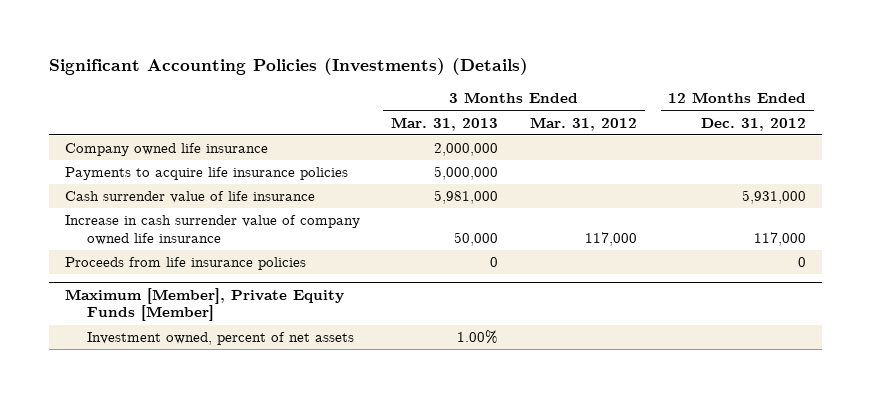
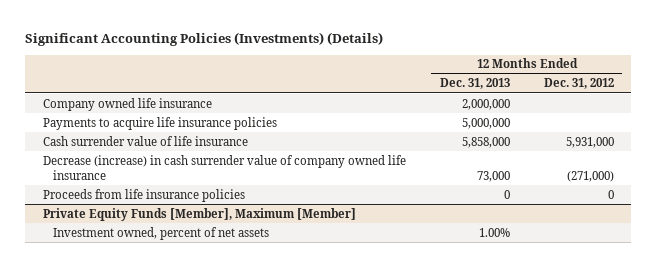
- | 3 Months Ended Mar. 31, 2013 | 3 Months Ended Mar. 31, 2012 | 12 Months Ended Dec. 31, 2012
+ | 12 Months Ended Dec. 31, 2013 | 12 Months Ended Dec. 31, 2012
- Increase in cash surrender value of company owned life insurance | 50,000 | 117,000 | 117,000
+ Decrease (increase) in cash surrender value of company owned life insurance | 73,000 | (271,000)
- Maximum [Member], Private Equity Funds [Member]
+ Private Equity Funds [Member], Maximum [Member]

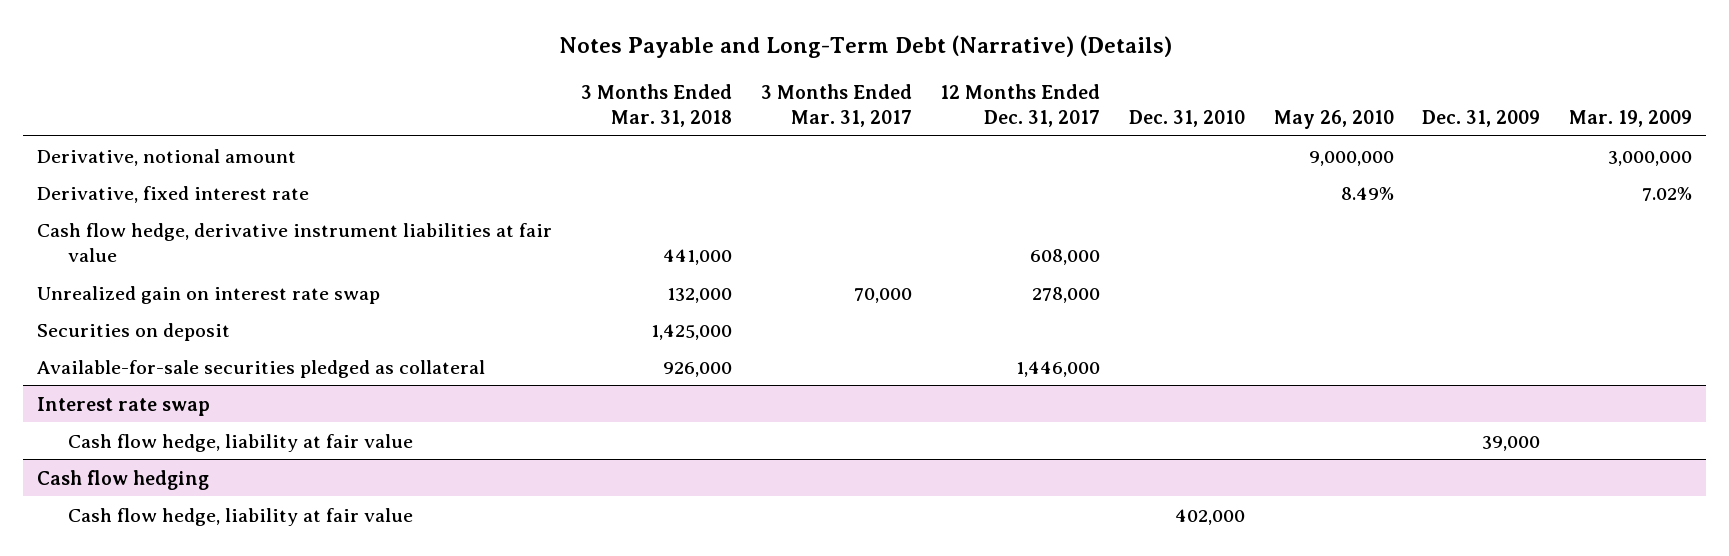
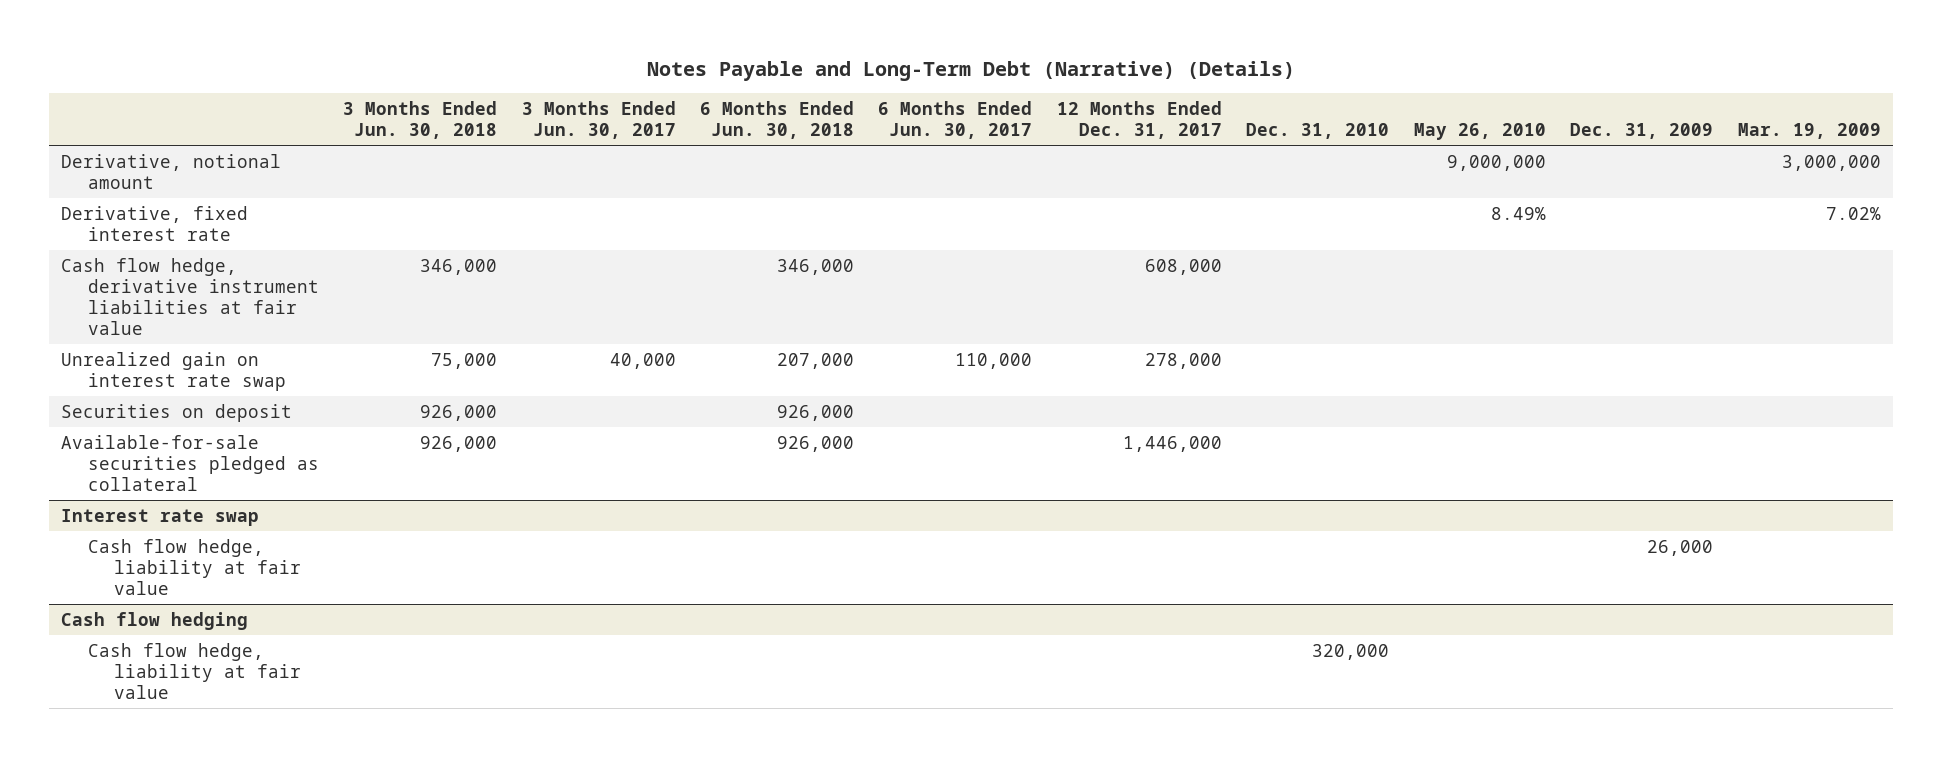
- | 3 Months Ended Mar. 31, 2018 | 3 Months Ended Mar. 31, 2017 | 12 Months Ended Dec. 31, 2017 | Dec. 31, 2010 | May 26, 2010 | Dec. 31, 2009 | Mar. 19, 2009
+ | 3 Months Ended Jun. 30, 2018 | 3 Months Ended Jun. 30, 2017 | 6 Months Ended Jun. 30, 2018 | 6 Months Ended Jun. 30, 2017 | 12 Months Ended Dec. 31, 2017 | Dec. 31, 2010 | May 26, 2010 | Dec. 31, 2009 | Mar. 19, 2009
@ Interest rate swap
- Cash flow hedge, liability at fair value | | | | | | 39,000 |
+ Cash flow hedge, liability at fair value | | | | | | | | 26,000 |
@ Cash flow hedging
- Cash flow hedge, liability at fair value | | | | 402,000 | | |
+ Cash flow hedge, liability at fair value | | | | | | 320,000 | | |

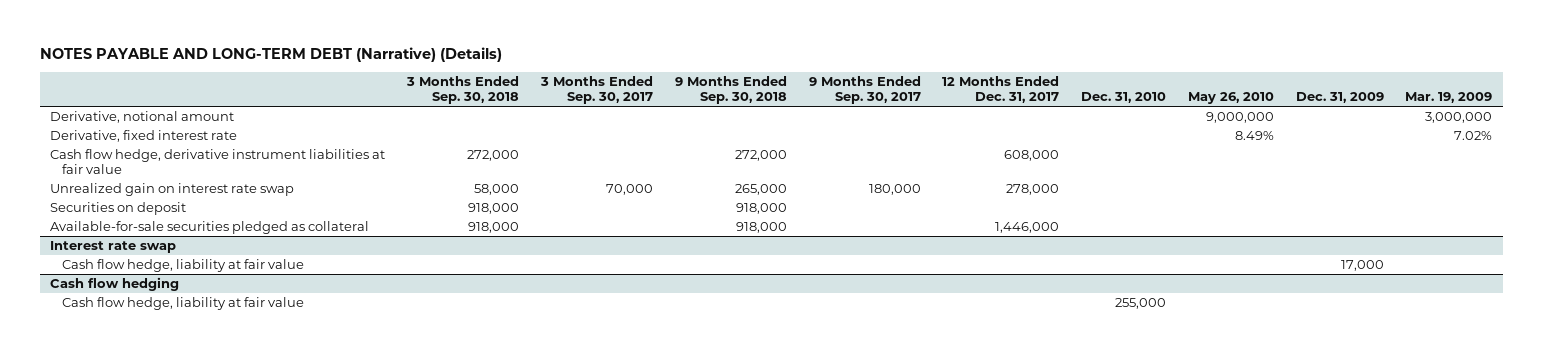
- Notes Payable and Long-Term Debt (Narrative) (Details)
+ NOTES PAYABLE AND LONG-TERM DEBT (Narrative) (Details)
- | 3 Months Ended Jun. 30, 2018 | 3 Months Ended Jun. 30, 2017 | 6 Months Ended Jun. 30, 2018 | 6 Months Ended Jun. 30, 2017 | 12 Months Ended Dec. 31, 2017 | Dec. 31, 2010 | May 26, 2010 | Dec. 31, 2009 | Mar. 19, 2009
+ | 3 Months Ended Sep. 30, 2018 | 3 Months Ended Sep. 30, 2017 | 9 Months Ended Sep. 30, 2018 | 9 Months Ended Sep. 30, 2017 | 12 Months Ended Dec. 31, 2017 | Dec. 31, 2010 | May 26, 2010 | Dec. 31, 2009 | Mar. 19, 2009
@ Interest rate swap
- Cash flow hedge, liability at fair value | | | | | | | | 26,000 |
+ Cash flow hedge, liability at fair value | | | | | | | | 17,000 |
@ Cash flow hedging
- Cash flow hedge, liability at fair value | | | | | | 320,000 | | |
+ Cash flow hedge, liability at fair value | | | | | | 255,000 | | |

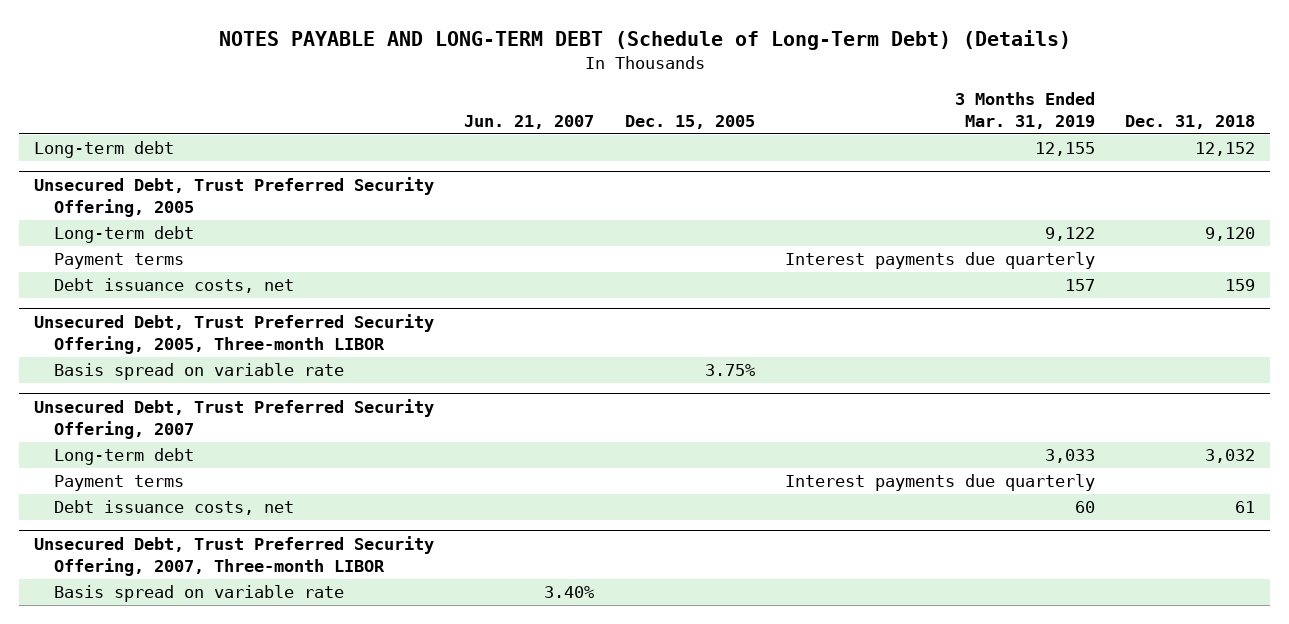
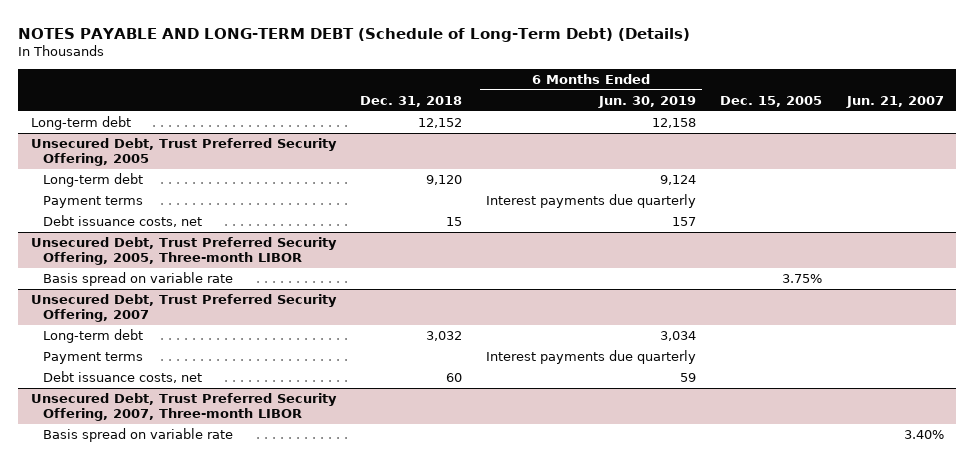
- | Jun. 21, 2007 | Dec. 15, 2005 | 3 Months Ended Mar. 31, 2019 | Dec. 31, 2018
+ | Dec. 31, 2018 | 6 Months Ended Jun. 30, 2019 | Dec. 15, 2005 | Jun. 21, 2007
@ Unsecured Debt, Trust Preferred Security Offering, 2005
- Debt issuance costs, net | | | 157 | 159
+ Debt issuance costs, net | 15 | 157 | |
@ Unsecured Debt, Trust Preferred Security Offering, 2007
- Debt issuance costs, net | | | 60 | 61
+ Debt issuance costs, net | 60 | 59 | |

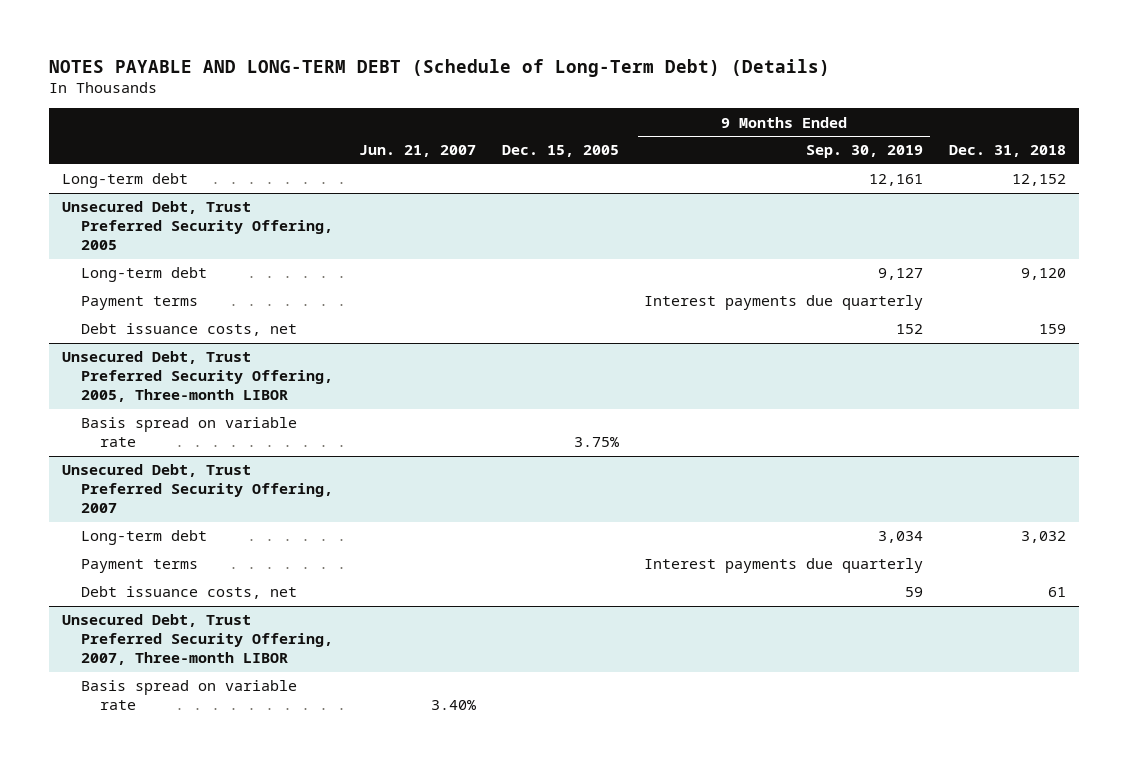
- | Dec. 31, 2018 | 6 Months Ended Jun. 30, 2019 | Dec. 15, 2005 | Jun. 21, 2007
+ | Jun. 21, 2007 | Dec. 15, 2005 | 9 Months Ended Sep. 30, 2019 | Dec. 31, 2018
@ Unsecured Debt, Trust Preferred Security Offering, 2005
- Debt issuance costs, net | 15 | 157 | |
+ Debt issuance costs, net | | | 152 | 159
@ Unsecured Debt, Trust Preferred Security Offering, 2007
- Debt issuance costs, net | 60 | 59 | |
+ Debt issuance costs, net | | | 59 | 61

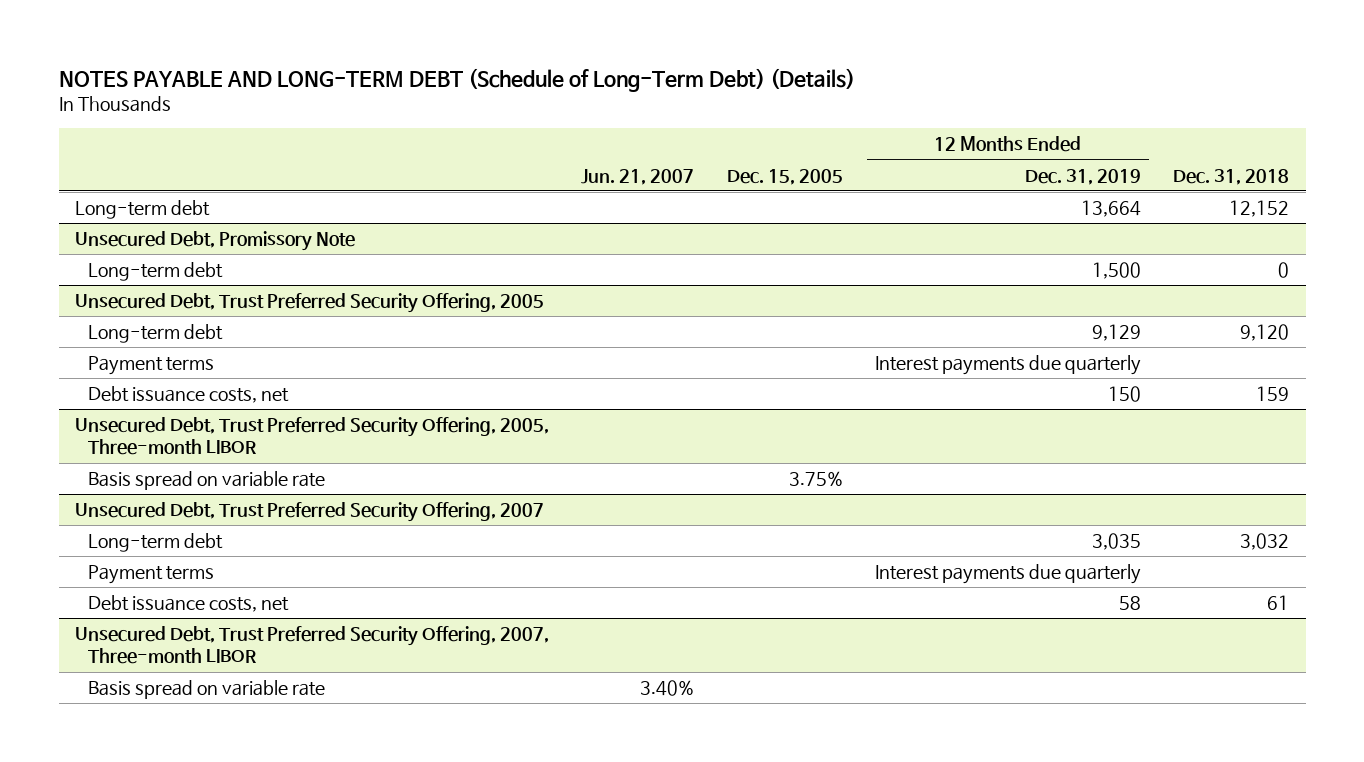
- | Jun. 21, 2007 | Dec. 15, 2005 | 9 Months Ended Sep. 30, 2019 | Dec. 31, 2018
+ | Jun. 21, 2007 | Dec. 15, 2005 | 12 Months Ended Dec. 31, 2019 | Dec. 31, 2018
+ Unsecured Debt, Promissory Note
+ Long-term debt | | | 1,500 | 0

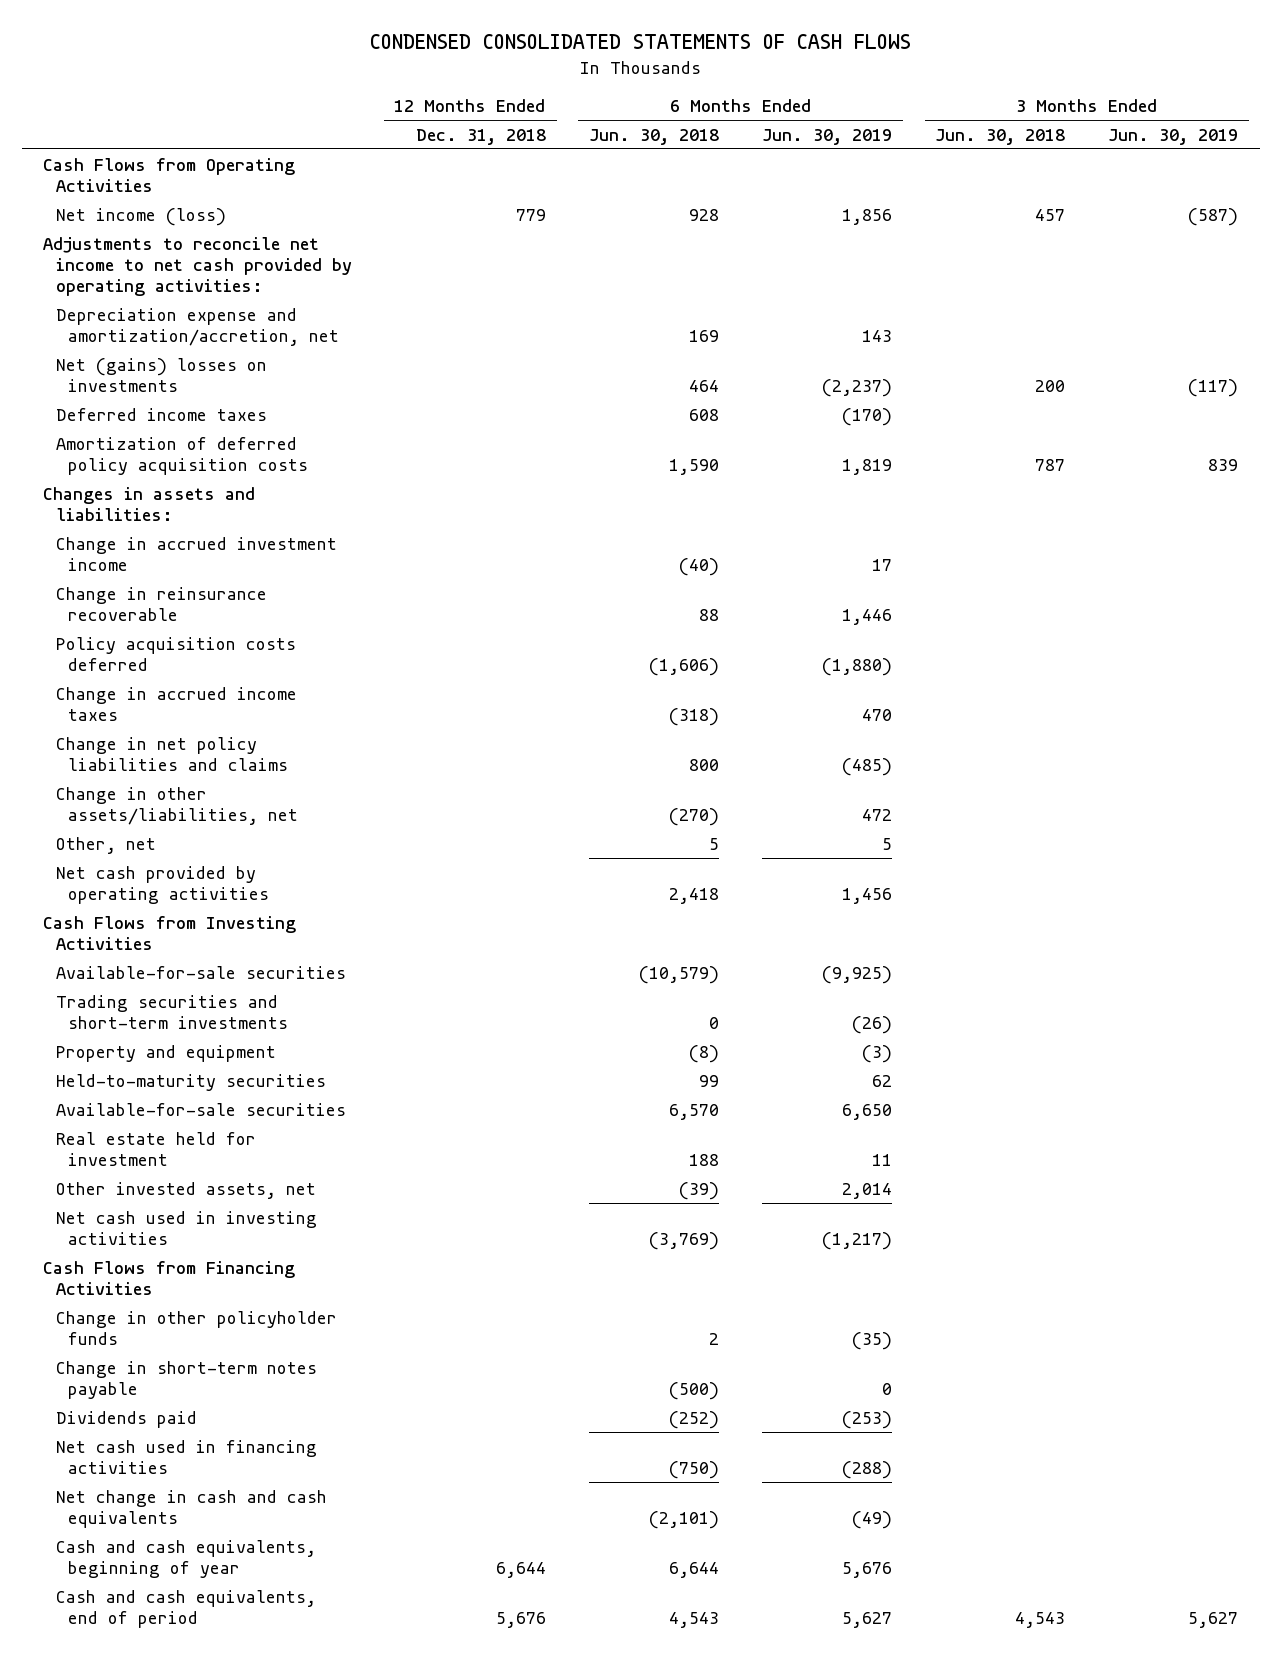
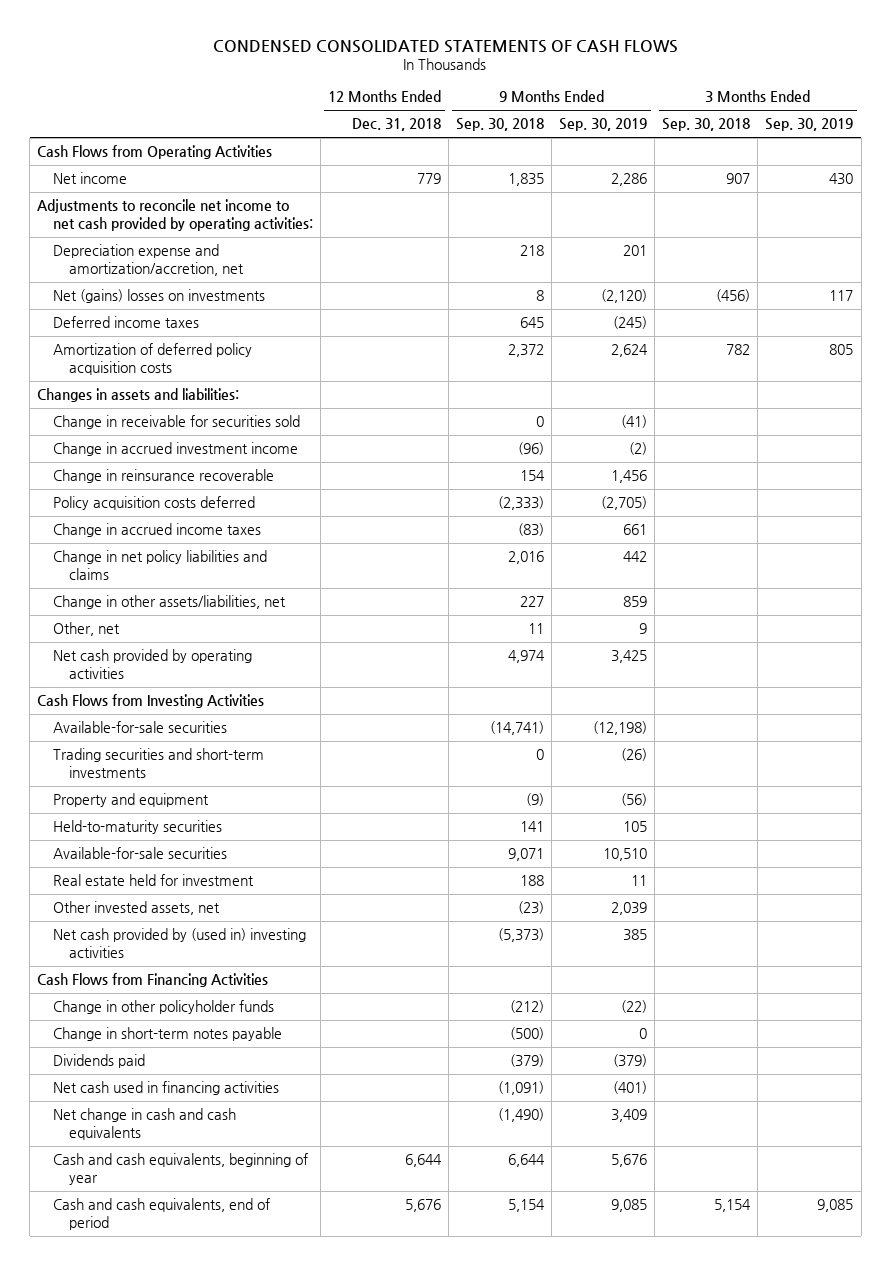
- | 12 Months Ended Dec. 31, 2018 | 6 Months Ended Jun. 30, 2018 | 6 Months Ended Jun. 30, 2019 | 3 Months Ended Jun. 30, 2018 | 3 Months Ended Jun. 30, 2019
+ | 12 Months Ended Dec. 31, 2018 | 9 Months Ended Sep. 30, 2018 | 9 Months Ended Sep. 30, 2019 | 3 Months Ended Sep. 30, 2018 | 3 Months Ended Sep. 30, 2019
- Net income (loss) | 779 | 928 | 1,856 | 457 | (587)
+ Net income | 779 | 1,835 | 2,286 | 907 | 430
+ Change in receivable for securities sold | | 0 | (41) | |
- Net cash used in investing activities | | (3,769) | (1,217) | |
+ Net cash provided by (used in) investing activities | | (5,373) | 385 | |

